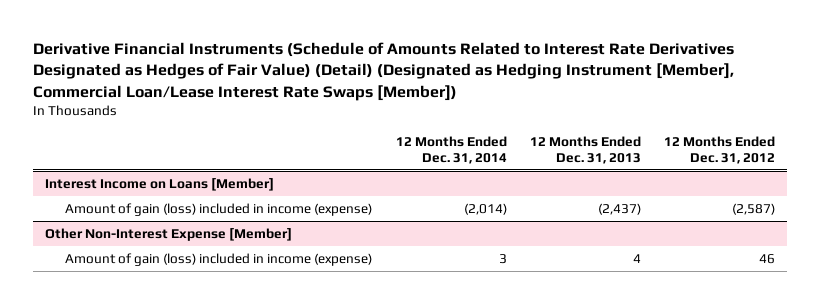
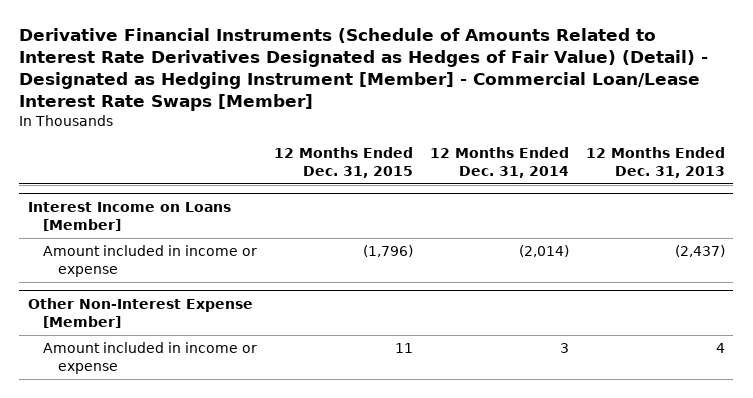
- Derivative Financial Instruments (Schedule of Amounts Related to Interest Rate Derivatives Designated as Hedges of Fair Value) (Detail) (Designated as Hedging Instrument [Member], Commercial Loan/Lease Interest Rate Swaps [Member])
+ Derivative Financial Instruments (Schedule of Amounts Related to Interest Rate Derivatives Designated as Hedges of Fair Value) (Detail) - Designated as Hedging Instrument [Member] - Commercial Loan/Lease Interest Rate Swaps [Member]
- | 12 Months Ended Dec. 31, 2014 | 12 Months Ended Dec. 31, 2013 | 12 Months Ended Dec. 31, 2012
+ | 12 Months Ended Dec. 31, 2015 | 12 Months Ended Dec. 31, 2014 | 12 Months Ended Dec. 31, 2013
@ Interest Income on Loans [Member]
- Amount of gain (loss) included in income (expense) | (2,014) | (2,437) | (2,587)
+ Amount included in income or expense | (1,796) | (2,014) | (2,437)
@ Other Non-Interest Expense [Member]
- Amount of gain (loss) included in income (expense) | 3 | 4 | 46
+ Amount included in income or expense | 11 | 3 | 4

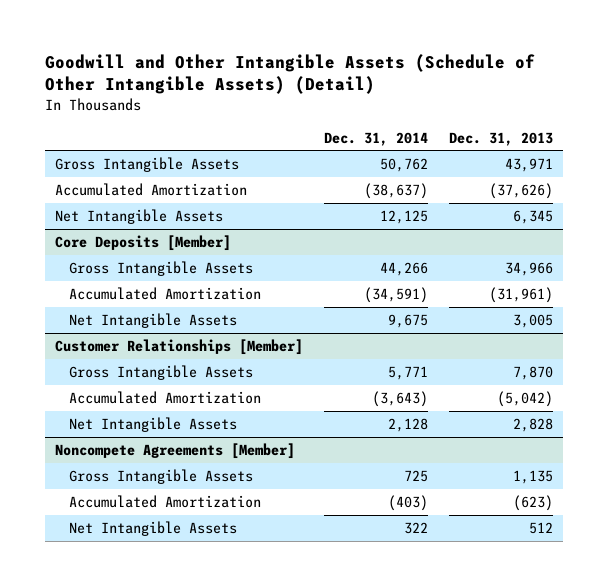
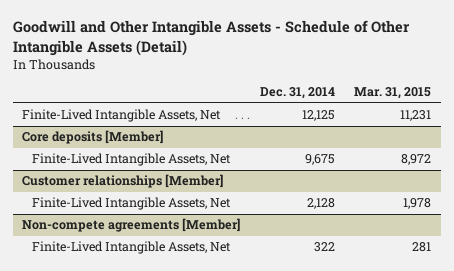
- Goodwill and Other Intangible Assets (Schedule of Other Intangible Assets) (Detail)
+ Goodwill and Other Intangible Assets - Schedule of Other Intangible Assets (Detail)
- | Dec. 31, 2014 | Dec. 31, 2013
+ | Dec. 31, 2014 | Mar. 31, 2015
- Gross Intangible Assets | 50,762 | 43,971
- Accumulated Amortization | (38,637) | (37,626)
- Net Intangible Assets | 12,125 | 6,345
- Core Deposits [Member]
- Gross Intangible Assets | 44,266 | 34,966
- Accumulated Amortization | (34,591) | (31,961)
- Net Intangible Assets | 9,675 | 3,005
- Customer Relationships [Member]
- Gross Intangible Assets | 5,771 | 7,870
- Accumulated Amortization | (3,643) | (5,042)
- Net Intangible Assets | 2,128 | 2,828
- Noncompete Agreements [Member]
- Gross Intangible Assets | 725 | 1,135
- Accumulated Amortization | (403) | (623)
- Net Intangible Assets | 322 | 512
+ Finite-Lived Intangible Assets, Net | 12,125 | 11,231
+ Core deposits [Member]
+ Finite-Lived Intangible Assets, Net | 9,675 | 8,972
+ Customer relationships [Member]
+ Finite-Lived Intangible Assets, Net | 2,128 | 1,978
+ Non-compete agreements [Member]
+ Finite-Lived Intangible Assets, Net | 322 | 281

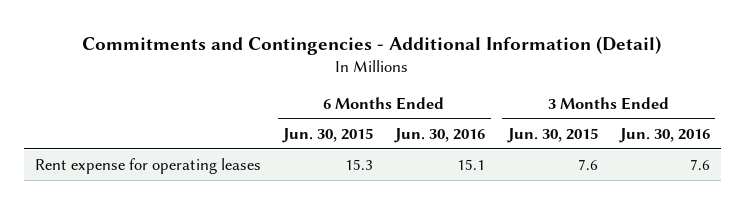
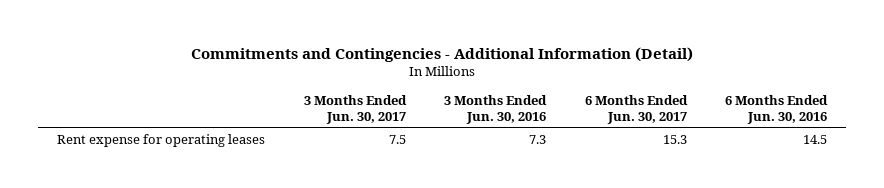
- | 6 Months Ended Jun. 30, 2015 | 6 Months Ended Jun. 30, 2016 | 3 Months Ended Jun. 30, 2015 | 3 Months Ended Jun. 30, 2016
+ | 3 Months Ended Jun. 30, 2017 | 3 Months Ended Jun. 30, 2016 | 6 Months Ended Jun. 30, 2017 | 6 Months Ended Jun. 30, 2016
- Rent expense for operating leases | 15.3 | 15.1 | 7.6 | 7.6
+ Rent expense for operating leases | 7.5 | 7.3 | 15.3 | 14.5

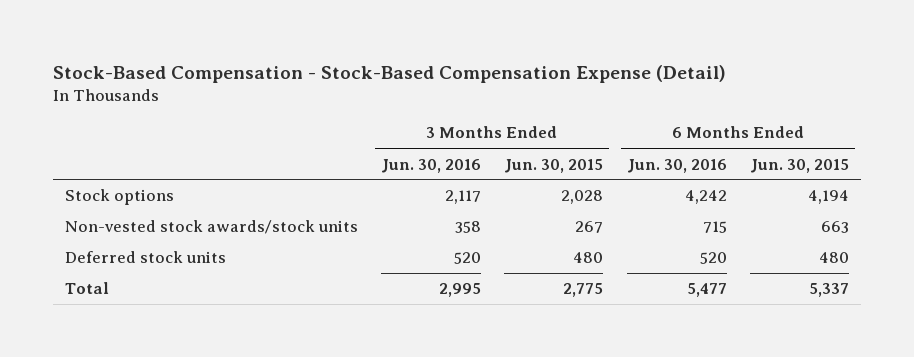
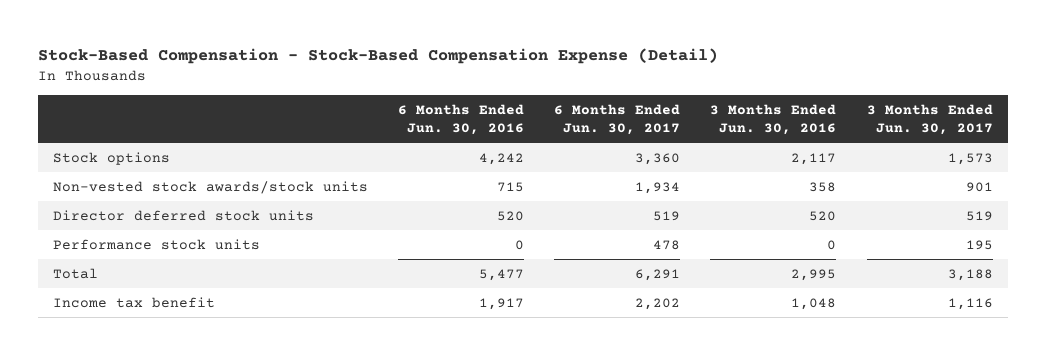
- | 3 Months Ended Jun. 30, 2016 | 3 Months Ended Jun. 30, 2015 | 6 Months Ended Jun. 30, 2016 | 6 Months Ended Jun. 30, 2015
+ | 6 Months Ended Jun. 30, 2016 | 6 Months Ended Jun. 30, 2017 | 3 Months Ended Jun. 30, 2016 | 3 Months Ended Jun. 30, 2017
- Deferred stock units | 520 | 480 | 520 | 480
+ Director deferred stock units | 520 | 519 | 520 | 519
+ Performance stock units | 0 | 478 | 0 | 195
+ Income tax benefit | 1,917 | 2,202 | 1,048 | 1,116

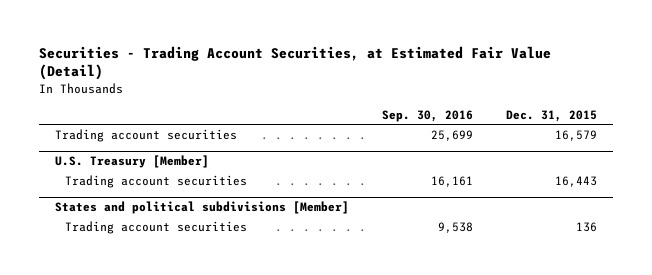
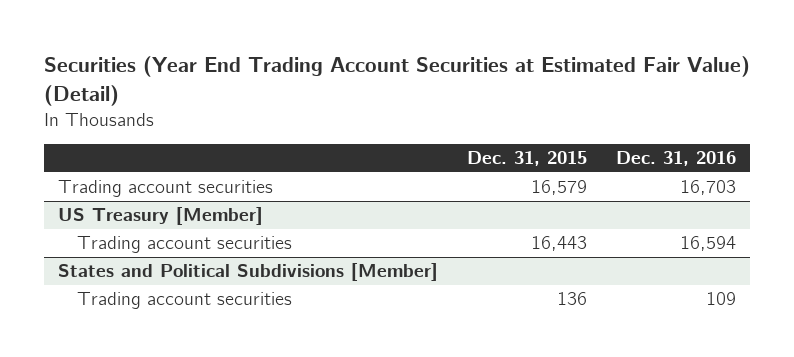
- Securities - Trading Account Securities, at Estimated Fair Value (Detail)
+ Securities (Year End Trading Account Securities at Estimated Fair Value) (Detail)
- | Sep. 30, 2016 | Dec. 31, 2015
+ | Dec. 31, 2015 | Dec. 31, 2016
- U.S. Treasury [Member]
+ US Treasury [Member]
- States and political subdivisions [Member]
+ States and Political Subdivisions [Member]

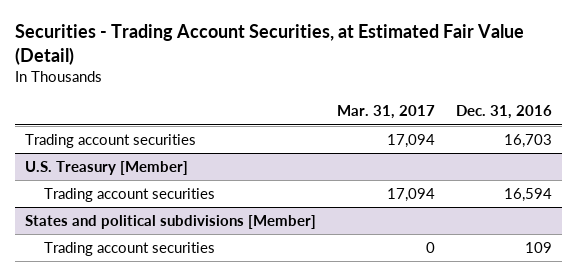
- Securities (Year End Trading Account Securities at Estimated Fair Value) (Detail)
+ Securities - Trading Account Securities, at Estimated Fair Value (Detail)
- | Dec. 31, 2015 | Dec. 31, 2016
+ | Mar. 31, 2017 | Dec. 31, 2016
- US Treasury [Member]
+ U.S. Treasury [Member]
- States and Political Subdivisions [Member]
+ States and political subdivisions [Member]

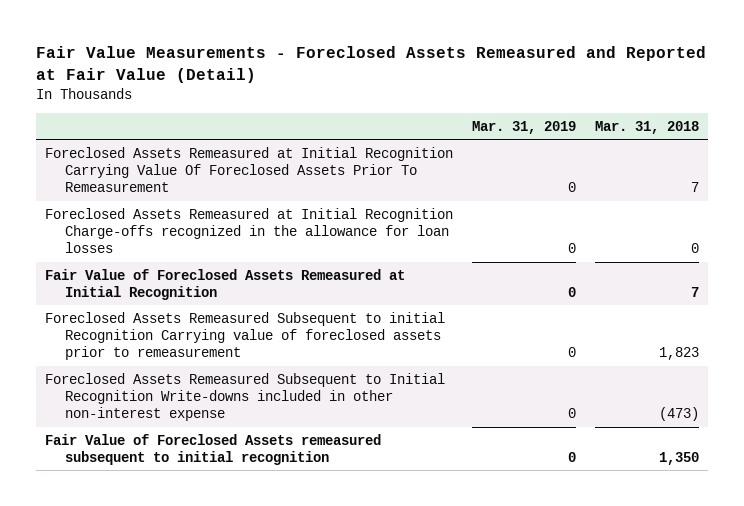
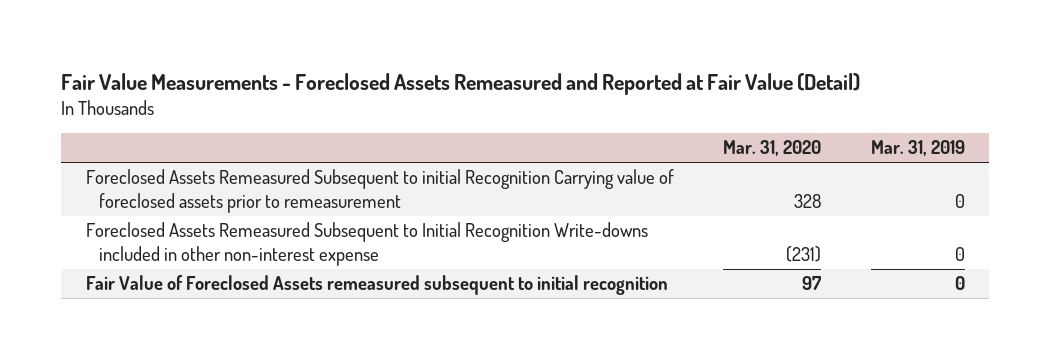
- | Mar. 31, 2019 | Mar. 31, 2018
+ | Mar. 31, 2020 | Mar. 31, 2019
- Foreclosed Assets Remeasured at Initial Recognition Carrying Value Of Foreclosed Assets Prior To Remeasurement | 0 | 7
- Foreclosed Assets Remeasured at Initial Recognition Charge-offs recognized in the allowance for loan losses | 0 | 0
- Fair Value of Foreclosed Assets Remeasured at Initial Recognition | 0 | 7

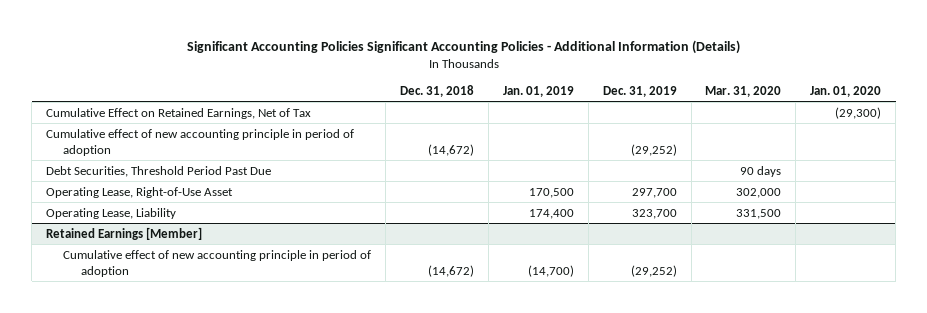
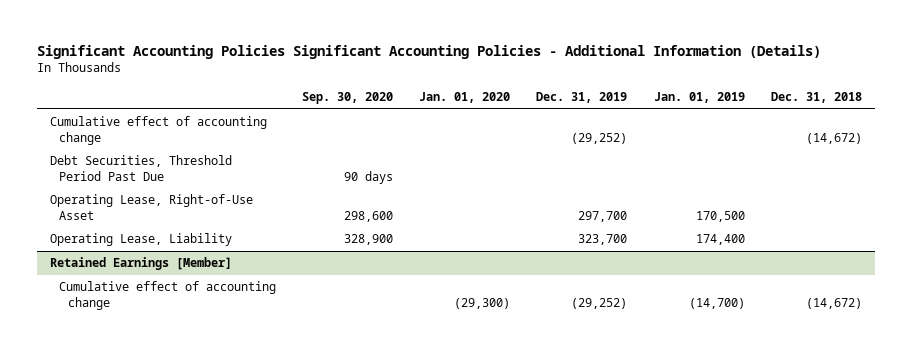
- | Dec. 31, 2018 | Jan. 01, 2019 | Dec. 31, 2019 | Mar. 31, 2020 | Jan. 01, 2020
+ | Sep. 30, 2020 | Jan. 01, 2020 | Dec. 31, 2019 | Jan. 01, 2019 | Dec. 31, 2018
- Cumulative Effect on Retained Earnings, Net of Tax | | | | | (29,300)
- Cumulative effect of new accounting principle in period of adoption | (14,672) | | (29,252) | |
+ Cumulative effect of accounting change | | | (29,252) | | (14,672)
@ Retained Earnings [Member]
- Cumulative effect of new accounting principle in period of adoption | (14,672) | (14,700) | (29,252) | |
+ Cumulative effect of accounting change | | (29,300) | (29,252) | (14,700) | (14,672)

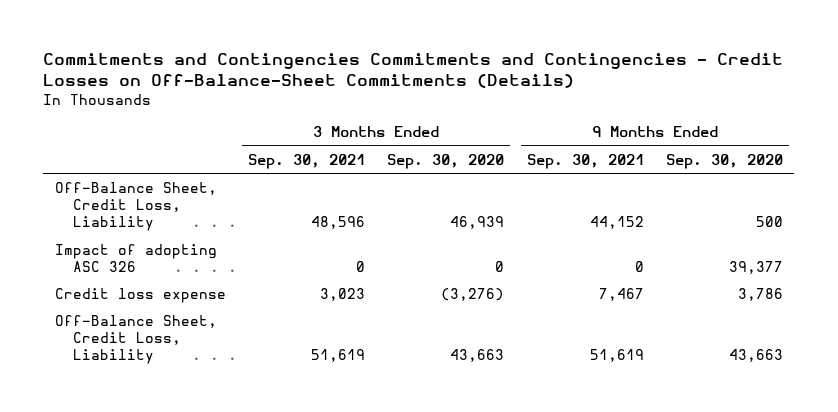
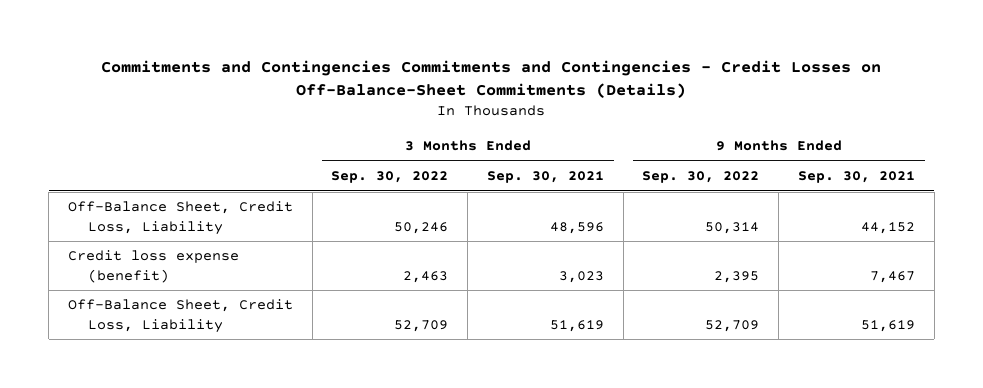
- | 3 Months Ended Sep. 30, 2021 | 3 Months Ended Sep. 30, 2020 | 9 Months Ended Sep. 30, 2021 | 9 Months Ended Sep. 30, 2020
+ | 3 Months Ended Sep. 30, 2022 | 3 Months Ended Sep. 30, 2021 | 9 Months Ended Sep. 30, 2022 | 9 Months Ended Sep. 30, 2021
- Impact of adopting ASC 326 | 0 | 0 | 0 | 39,377
- Credit loss expense | 3,023 | (3,276) | 7,467 | 3,786
+ Credit loss expense (benefit) | 2,463 | 3,023 | 2,395 | 7,467

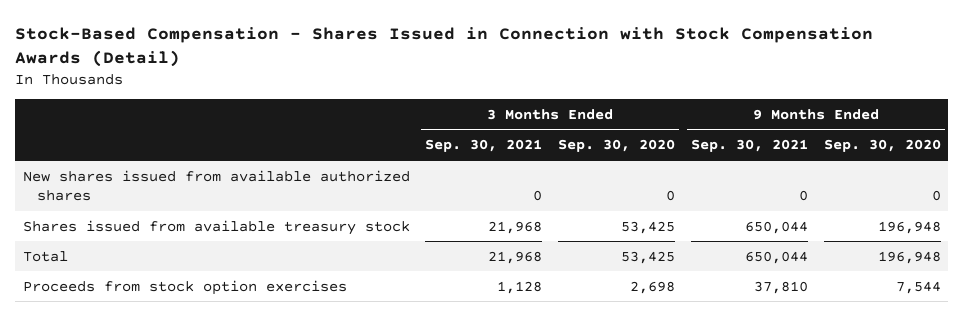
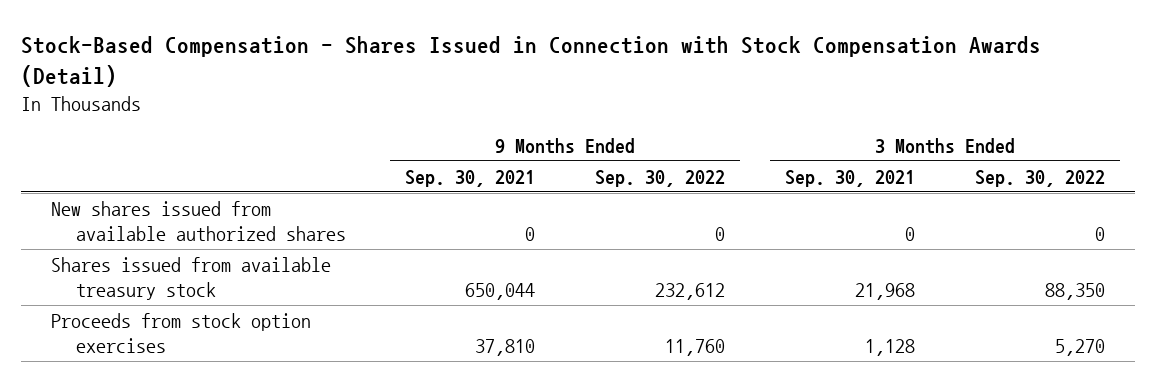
- | 3 Months Ended Sep. 30, 2021 | 3 Months Ended Sep. 30, 2020 | 9 Months Ended Sep. 30, 2021 | 9 Months Ended Sep. 30, 2020
+ | 9 Months Ended Sep. 30, 2021 | 9 Months Ended Sep. 30, 2022 | 3 Months Ended Sep. 30, 2021 | 3 Months Ended Sep. 30, 2022
- Total | 21,968 | 53,425 | 650,044 | 196,948

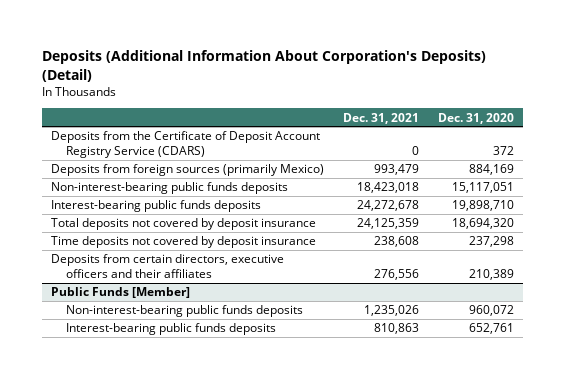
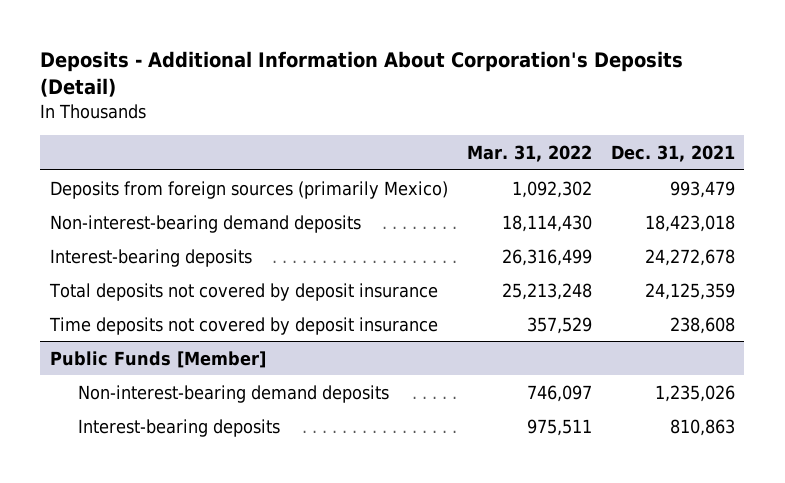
- Deposits (Additional Information About Corporation's Deposits) (Detail)
+ Deposits - Additional Information About Corporation's Deposits (Detail)
- | Dec. 31, 2021 | Dec. 31, 2020
+ | Mar. 31, 2022 | Dec. 31, 2021
- Deposits from the Certificate of Deposit Account Registry Service (CDARS) | 0 | 372
- Non-interest-bearing public funds deposits | 18,423,018 | 15,117,051
- Interest-bearing public funds deposits | 24,272,678 | 19,898,710
+ Non-interest-bearing demand deposits | 18,114,430 | 18,423,018
+ Interest-bearing deposits | 26,316,499 | 24,272,678
- Deposits from certain directors, executive officers and their affiliates | 276,556 | 210,389
@ Public Funds [Member]
- Non-interest-bearing public funds deposits | 1,235,026 | 960,072
- Interest-bearing public funds deposits | 810,863 | 652,761
+ Non-interest-bearing demand deposits | 746,097 | 1,235,026
+ Interest-bearing deposits | 975,511 | 810,863

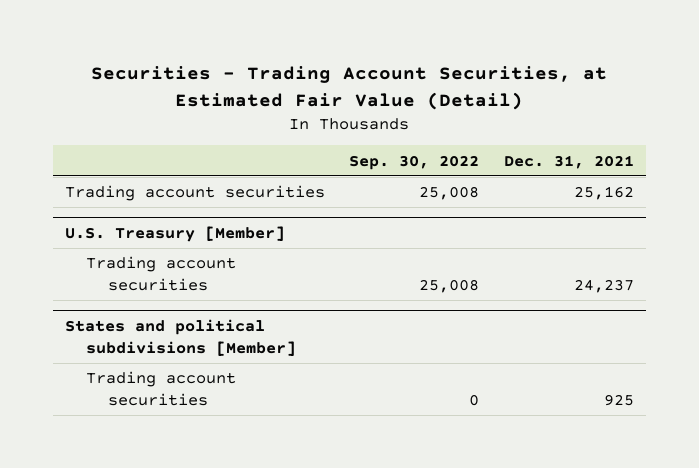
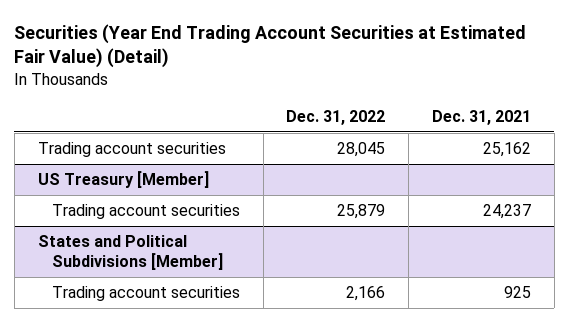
- Securities - Trading Account Securities, at Estimated Fair Value (Detail)
+ Securities (Year End Trading Account Securities at Estimated Fair Value) (Detail)
- | Sep. 30, 2022 | Dec. 31, 2021
+ | Dec. 31, 2022 | Dec. 31, 2021
- U.S. Treasury [Member]
+ US Treasury [Member]
- States and political subdivisions [Member]
+ States and Political Subdivisions [Member]

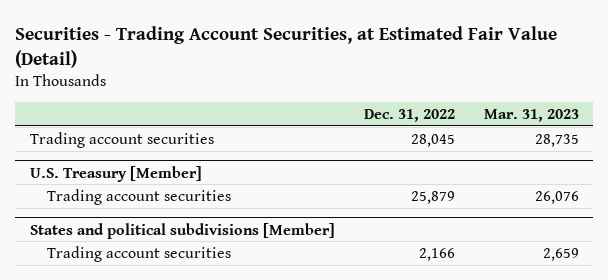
- Securities (Year End Trading Account Securities at Estimated Fair Value) (Detail)
+ Securities - Trading Account Securities, at Estimated Fair Value (Detail)
- | Dec. 31, 2022 | Dec. 31, 2021
+ | Dec. 31, 2022 | Mar. 31, 2023
- US Treasury [Member]
+ U.S. Treasury [Member]
- States and Political Subdivisions [Member]
+ States and political subdivisions [Member]

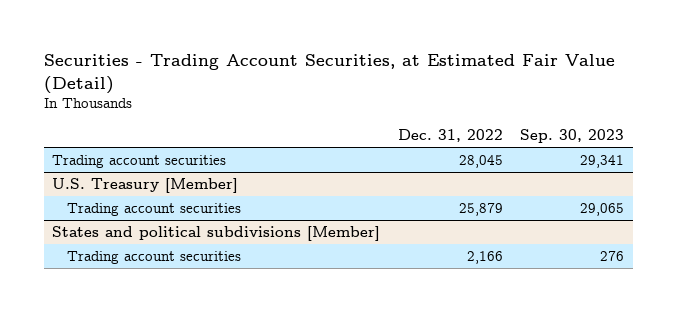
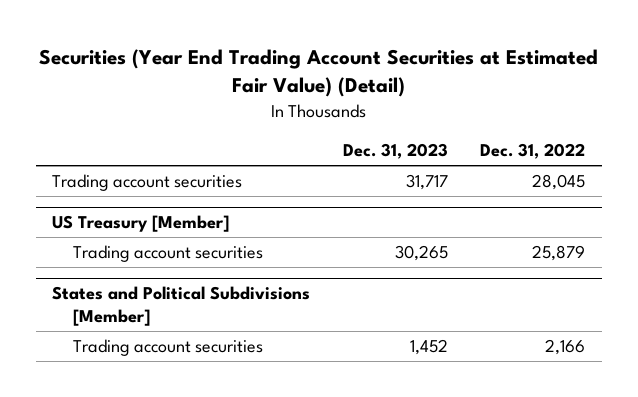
- Securities - Trading Account Securities, at Estimated Fair Value (Detail)
+ Securities (Year End Trading Account Securities at Estimated Fair Value) (Detail)
- | Dec. 31, 2022 | Sep. 30, 2023
+ | Dec. 31, 2023 | Dec. 31, 2022
- U.S. Treasury [Member]
+ US Treasury [Member]
- States and political subdivisions [Member]
+ States and Political Subdivisions [Member]

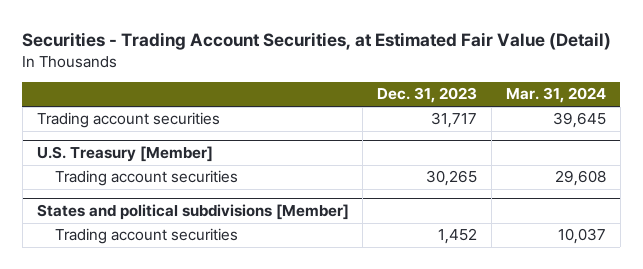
- Securities (Year End Trading Account Securities at Estimated Fair Value) (Detail)
+ Securities - Trading Account Securities, at Estimated Fair Value (Detail)
- | Dec. 31, 2023 | Dec. 31, 2022
+ | Dec. 31, 2023 | Mar. 31, 2024
- US Treasury [Member]
+ U.S. Treasury [Member]
- States and Political Subdivisions [Member]
+ States and political subdivisions [Member]

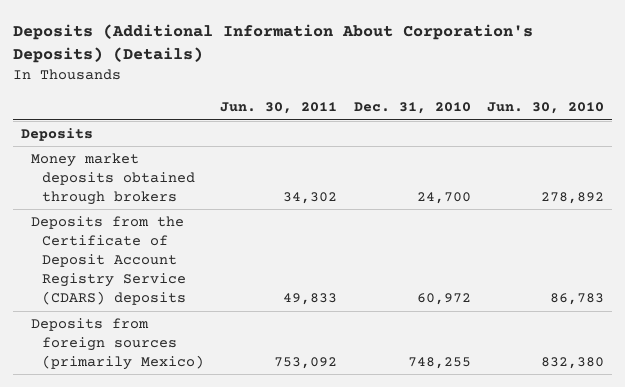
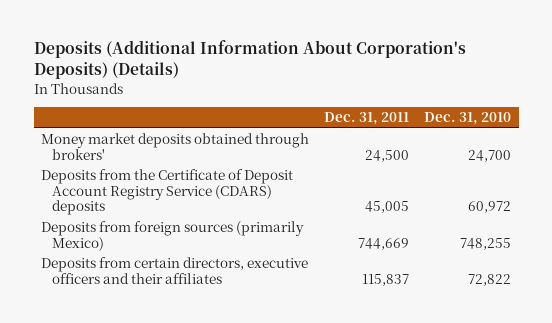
- | Jun. 30, 2011 | Dec. 31, 2010 | Jun. 30, 2010
+ | Dec. 31, 2011 | Dec. 31, 2010
- Deposits
- Money market deposits obtained through brokers | 34,302 | 24,700 | 278,892
+ Money market deposits obtained through brokers' | 24,500 | 24,700
+ Deposits from certain directors, executive officers and their affiliates | 115,837 | 72,822

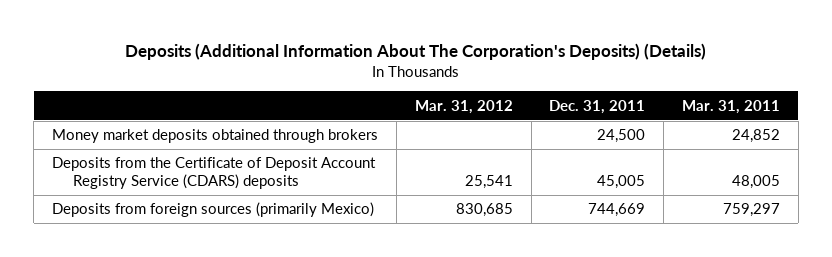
- Deposits (Additional Information About Corporation's Deposits) (Details)
+ Deposits (Additional Information About The Corporation's Deposits) (Details)
- | Dec. 31, 2011 | Dec. 31, 2010
+ | Mar. 31, 2012 | Dec. 31, 2011 | Mar. 31, 2011
- Money market deposits obtained through brokers' | 24,500 | 24,700
+ Money market deposits obtained through brokers | | 24,500 | 24,852
- Deposits from certain directors, executive officers and their affiliates | 115,837 | 72,822

